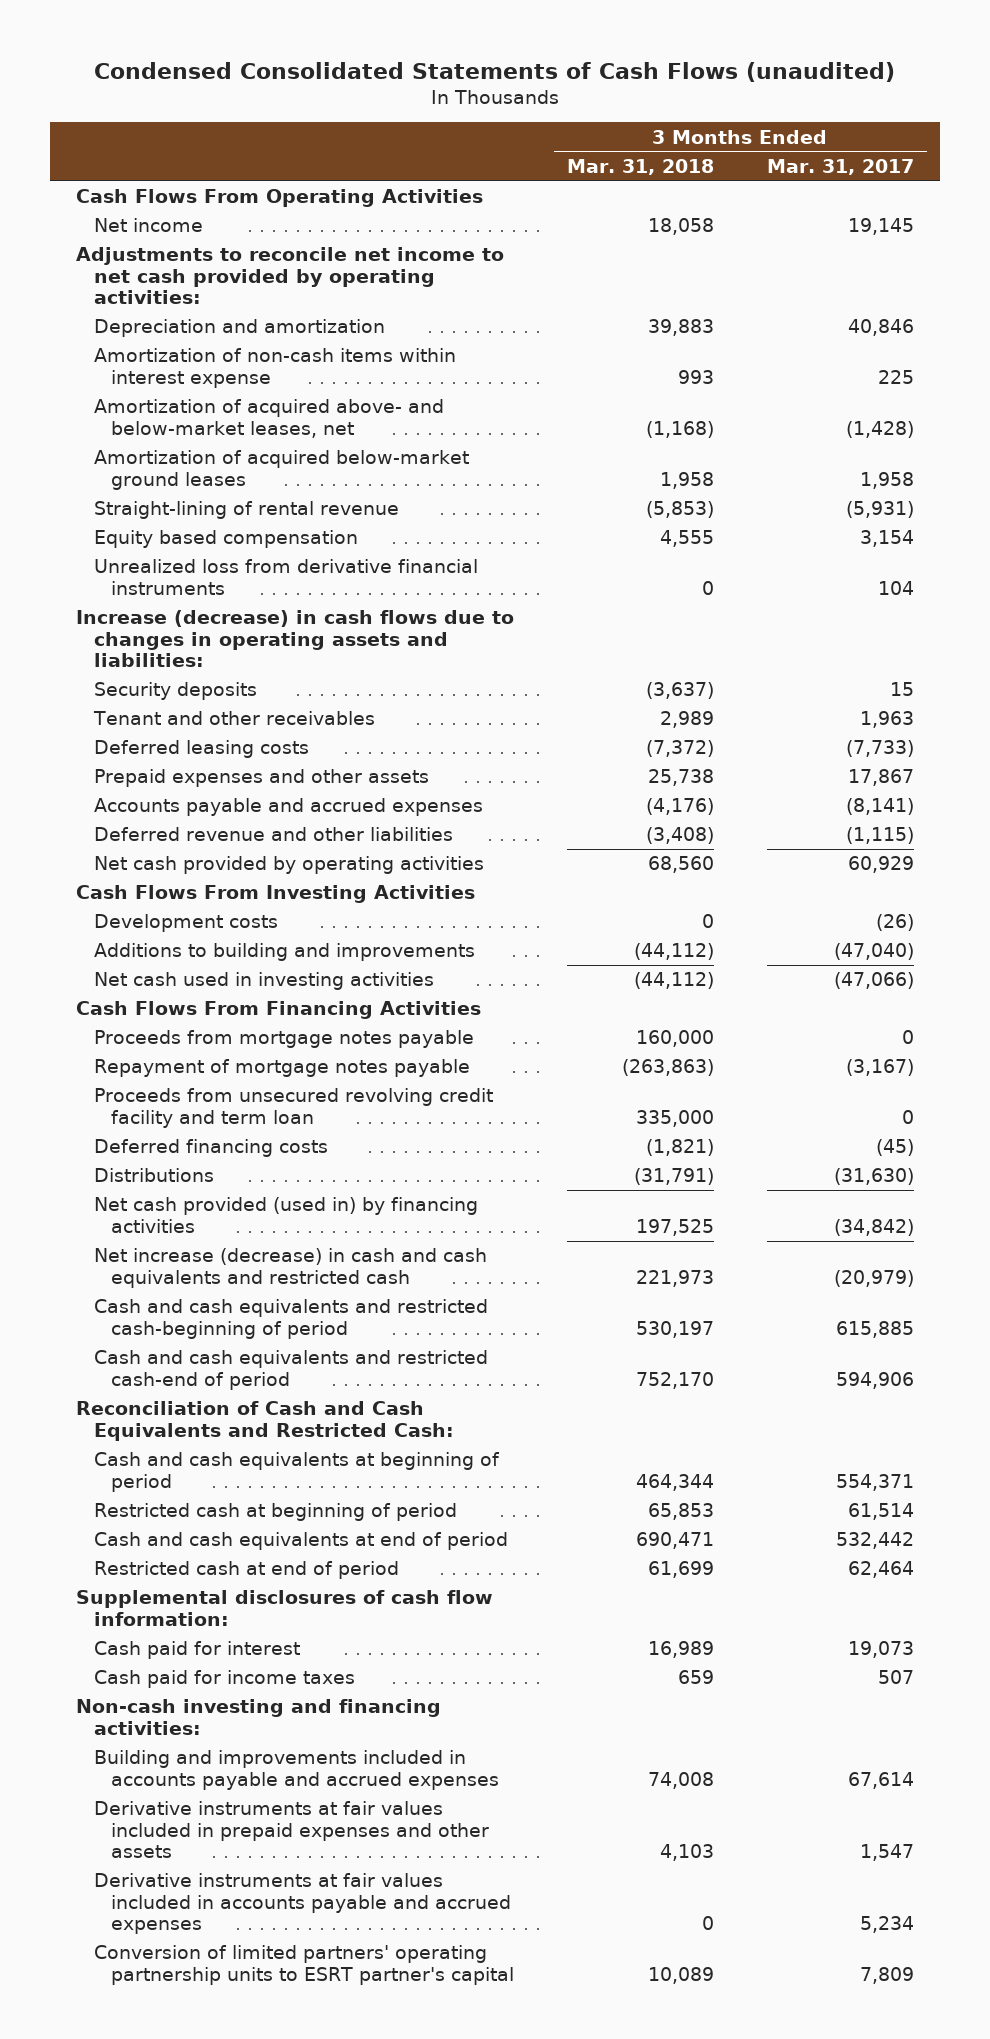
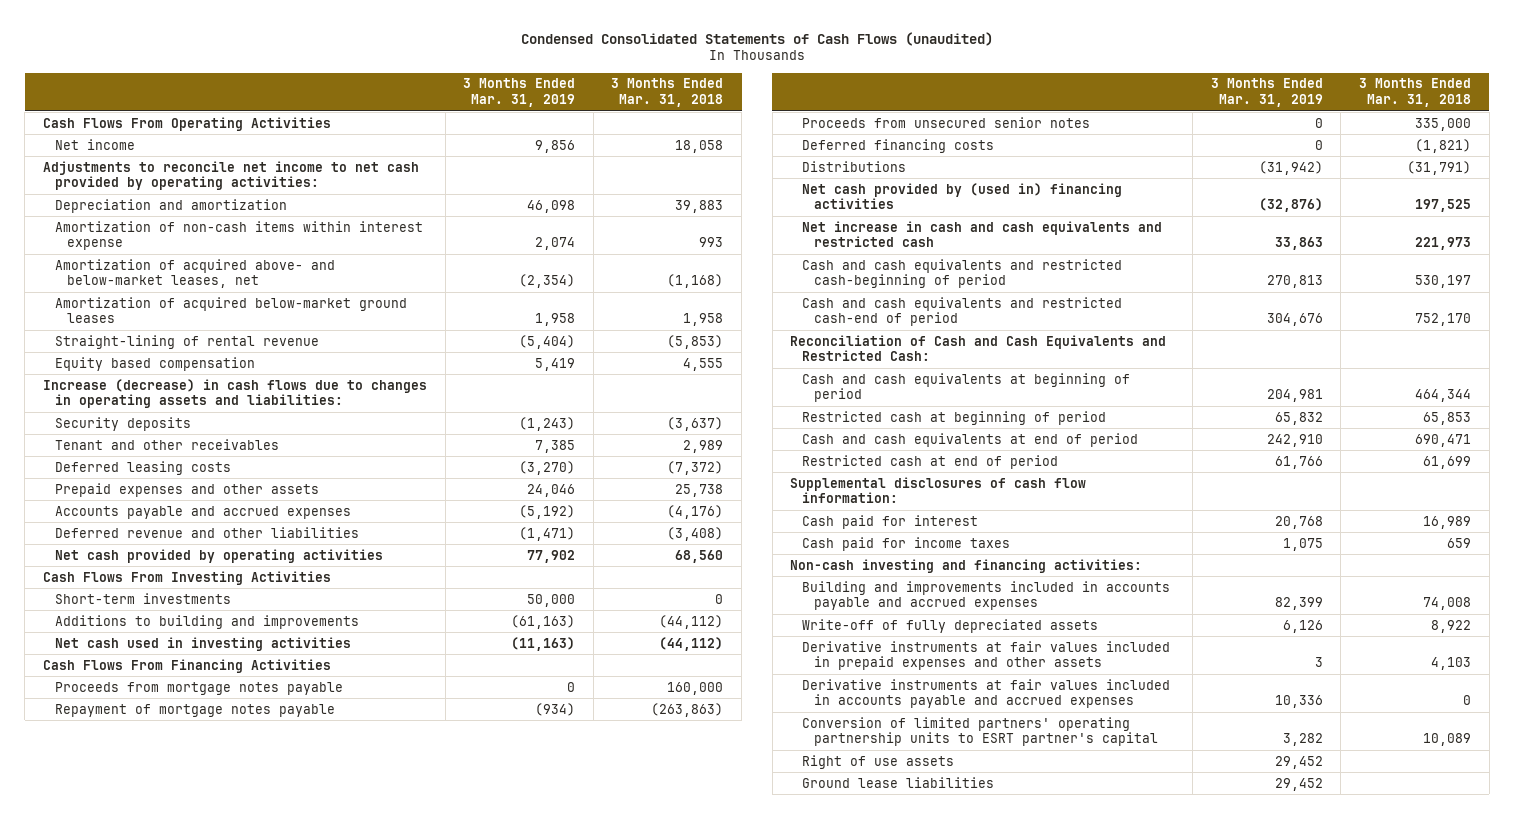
- | 3 Months Ended Mar. 31, 2018 | 3 Months Ended Mar. 31, 2017
+ | 3 Months Ended Mar. 31, 2019 | 3 Months Ended Mar. 31, 2018
- Unrealized loss from derivative financial instruments | 0 | 104
- Development costs | 0 | (26)
+ Short-term investments | 50,000 | 0
- Proceeds from unsecured revolving credit facility and term loan | 335,000 | 0
+ Proceeds from unsecured senior notes | 0 | 335,000
- Net cash provided (used in) by financing activities | 197,525 | (34,842)
- Net increase (decrease) in cash and cash equivalents and restricted cash | 221,973 | (20,979)
+ Net cash provided by (used in) financing activities | (32,876) | 197,525
+ Net increase in cash and cash equivalents and restricted cash | 33,863 | 221,973
+ Write-off of fully depreciated assets | 6,126 | 8,922
+ Right of use assets | 29,452 |
+ Ground lease liabilities | 29,452 |

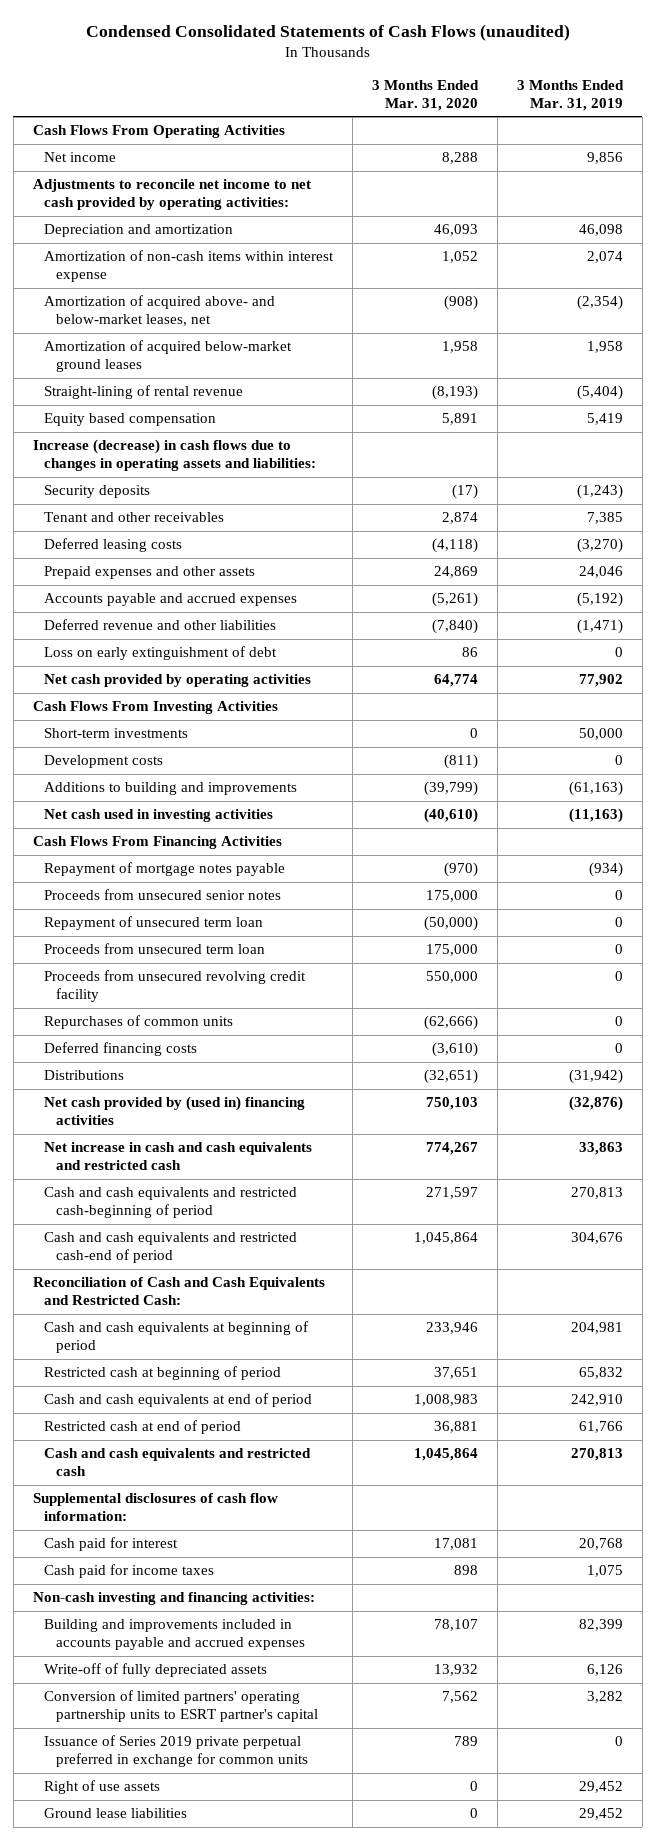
- | 3 Months Ended Mar. 31, 2019 | 3 Months Ended Mar. 31, 2018
+ | 3 Months Ended Mar. 31, 2020 | 3 Months Ended Mar. 31, 2019
+ Loss on early extinguishment of debt | 86 | 0
+ Development costs | (811) | 0
- Proceeds from mortgage notes payable | 0 | 160,000
+ Repayment of unsecured term loan | (50,000) | 0
+ Proceeds from unsecured term loan | 175,000 | 0
+ Proceeds from unsecured revolving credit facility | 550,000 | 0
+ Repurchases of common units | (62,666) | 0
+ Cash and cash equivalents and restricted cash | 1,045,864 | 270,813
- Derivative instruments at fair values included in prepaid expenses and other assets | 3 | 4,103
- Derivative instruments at fair values included in accounts payable and accrued expenses | 10,336 | 0
+ Issuance of Series 2019 private perpetual preferred in exchange for common units | 789 | 0

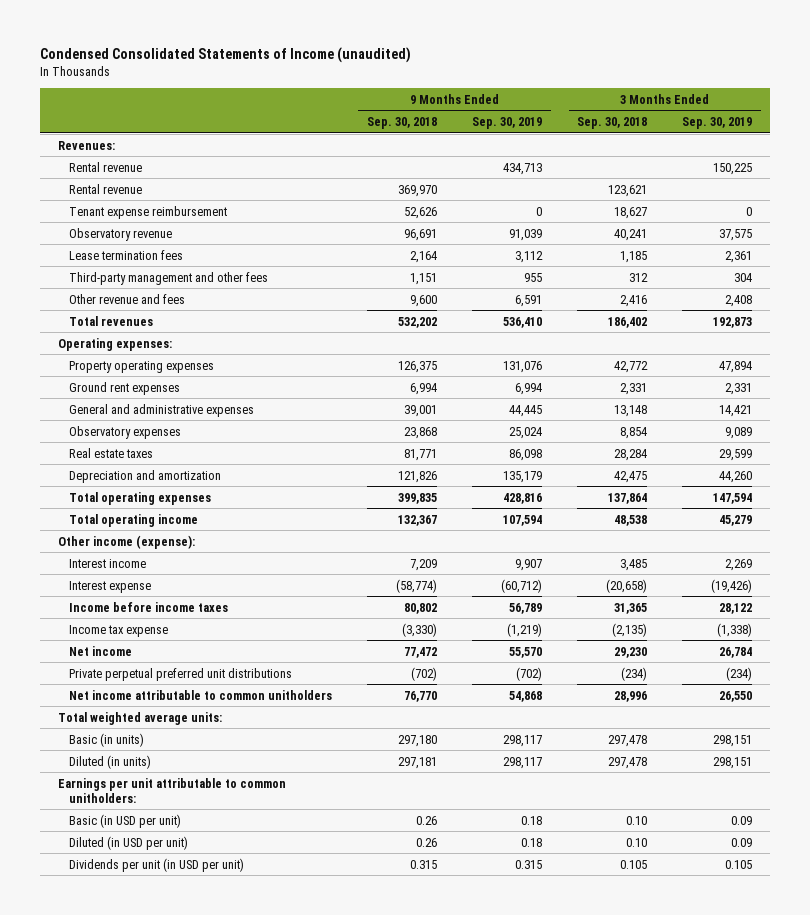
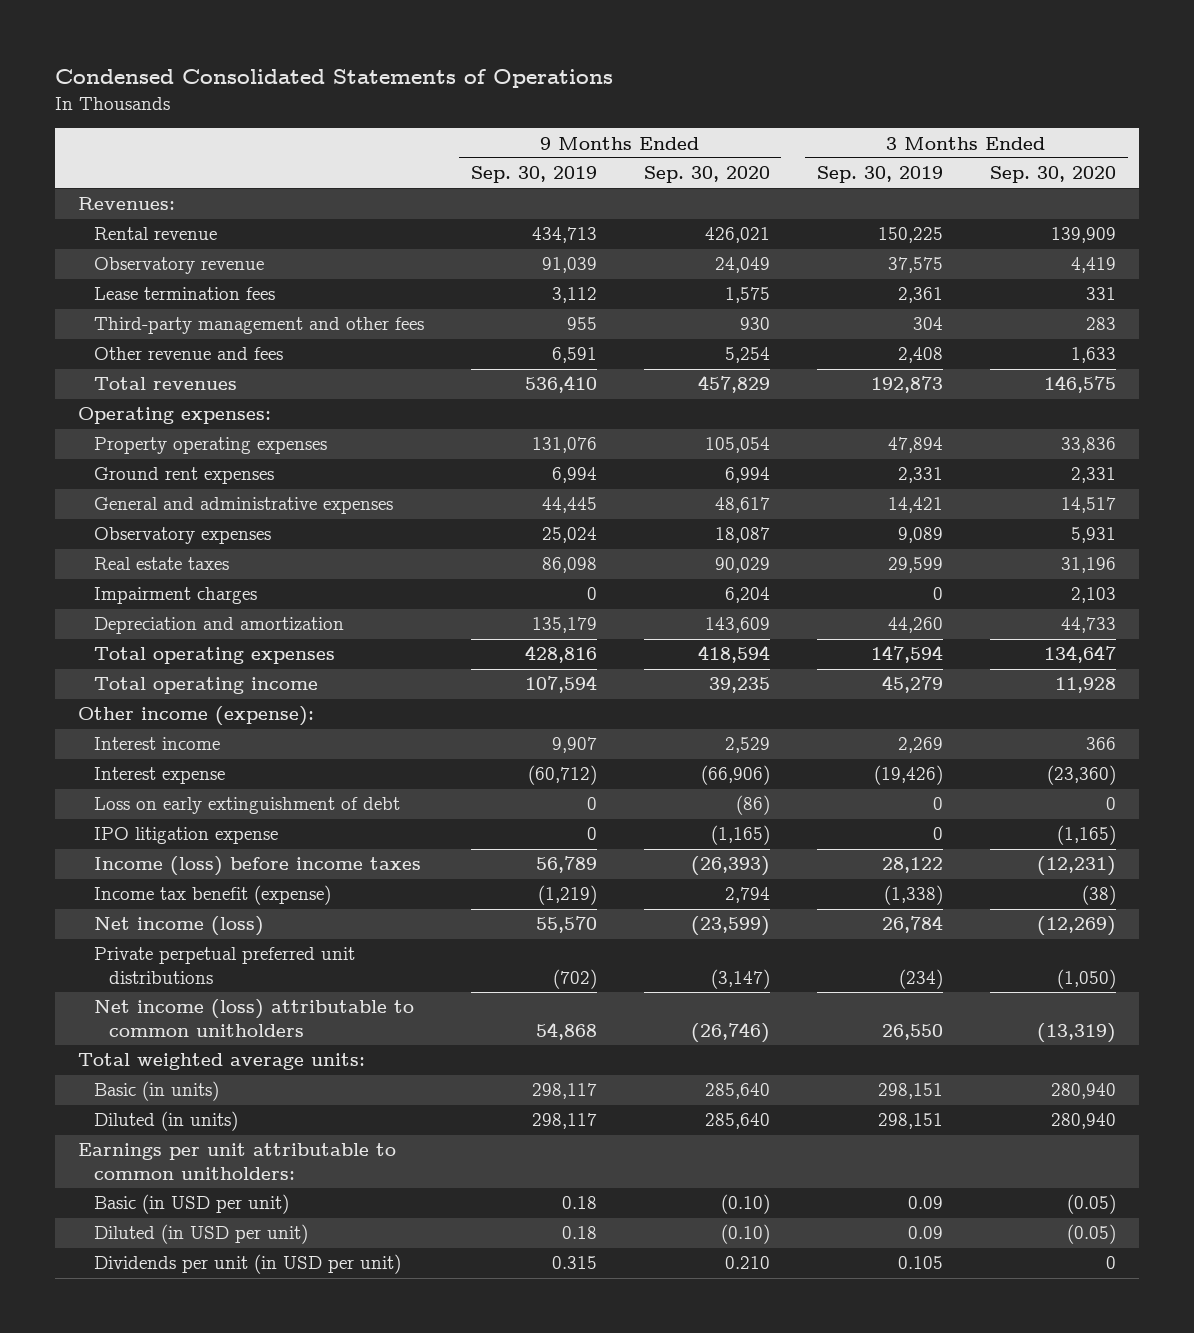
- Condensed Consolidated Statements of Income (unaudited)
+ Condensed Consolidated Statements of Operations
- | 9 Months Ended Sep. 30, 2018 | 9 Months Ended Sep. 30, 2019 | 3 Months Ended Sep. 30, 2018 | 3 Months Ended Sep. 30, 2019
+ | 9 Months Ended Sep. 30, 2019 | 9 Months Ended Sep. 30, 2020 | 3 Months Ended Sep. 30, 2019 | 3 Months Ended Sep. 30, 2020
- Rental revenue | 369,970 | | 123,621 |
- Tenant expense reimbursement | 52,626 | 0 | 18,627 | 0
+ Impairment charges | 0 | 6,204 | 0 | 2,103
- Income before income taxes | 80,802 | 56,789 | 31,365 | 28,122
- Income tax expense | (3,330) | (1,219) | (2,135) | (1,338)
- Net income | 77,472 | 55,570 | 29,230 | 26,784
+ Loss on early extinguishment of debt | 0 | (86) | 0 | 0
+ IPO litigation expense | 0 | (1,165) | 0 | (1,165)
+ Income (loss) before income taxes | 56,789 | (26,393) | 28,122 | (12,231)
+ Income tax benefit (expense) | (1,219) | 2,794 | (1,338) | (38)
+ Net income (loss) | 55,570 | (23,599) | 26,784 | (12,269)
- Net income attributable to common unitholders | 76,770 | 54,868 | 28,996 | 26,550
+ Net income (loss) attributable to common unitholders | 54,868 | (26,746) | 26,550 | (13,319)

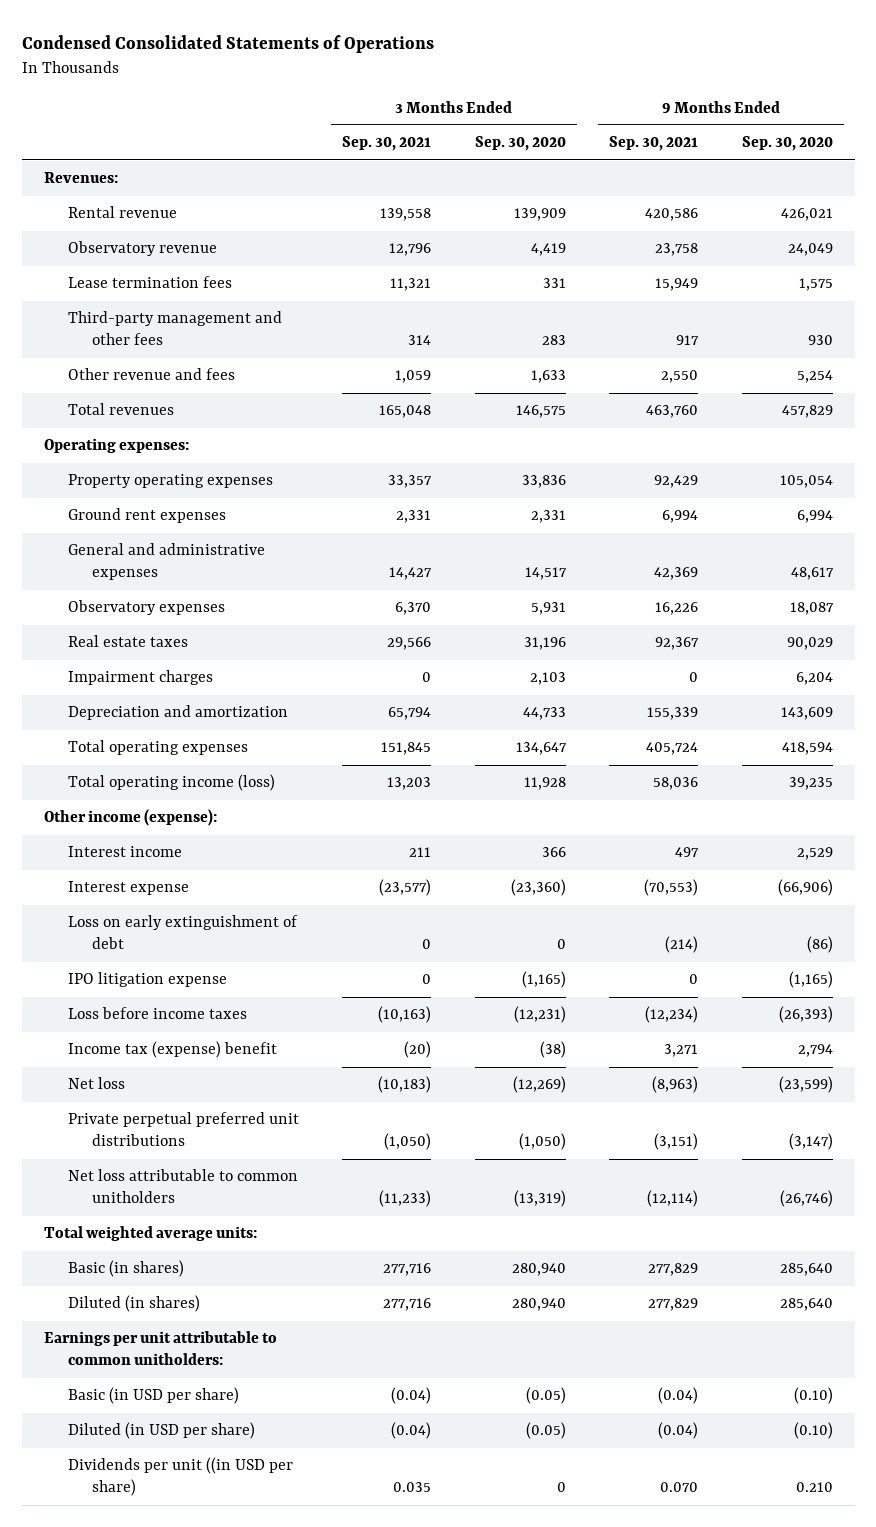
- | 9 Months Ended Sep. 30, 2019 | 9 Months Ended Sep. 30, 2020 | 3 Months Ended Sep. 30, 2019 | 3 Months Ended Sep. 30, 2020
+ | 3 Months Ended Sep. 30, 2021 | 3 Months Ended Sep. 30, 2020 | 9 Months Ended Sep. 30, 2021 | 9 Months Ended Sep. 30, 2020
- Total operating income | 107,594 | 39,235 | 45,279 | 11,928
+ Total operating income (loss) | 13,203 | 11,928 | 58,036 | 39,235
- Income (loss) before income taxes | 56,789 | (26,393) | 28,122 | (12,231)
- Income tax benefit (expense) | (1,219) | 2,794 | (1,338) | (38)
- Net income (loss) | 55,570 | (23,599) | 26,784 | (12,269)
+ Loss before income taxes | (10,163) | (12,231) | (12,234) | (26,393)
+ Income tax (expense) benefit | (20) | (38) | 3,271 | 2,794
+ Net loss | (10,183) | (12,269) | (8,963) | (23,599)
- Net income (loss) attributable to common unitholders | 54,868 | (26,746) | 26,550 | (13,319)
+ Net loss attributable to common unitholders | (11,233) | (13,319) | (12,114) | (26,746)
- Basic (in units) | 298,117 | 285,640 | 298,151 | 280,940
- Diluted (in units) | 298,117 | 285,640 | 298,151 | 280,940
+ Basic (in shares) | 277,716 | 280,940 | 277,829 | 285,640
+ Diluted (in shares) | 277,716 | 280,940 | 277,829 | 285,640
- Basic (in USD per unit) | 0.18 | (0.10) | 0.09 | (0.05)
- Diluted (in USD per unit) | 0.18 | (0.10) | 0.09 | (0.05)
- Dividends per unit (in USD per unit) | 0.315 | 0.210 | 0.105 | 0
+ Basic (in USD per share) | (0.04) | (0.05) | (0.04) | (0.10)
+ Diluted (in USD per share) | (0.04) | (0.05) | (0.04) | (0.10)
+ Dividends per unit ((in USD per share) | 0.035 | 0 | 0.070 | 0.210

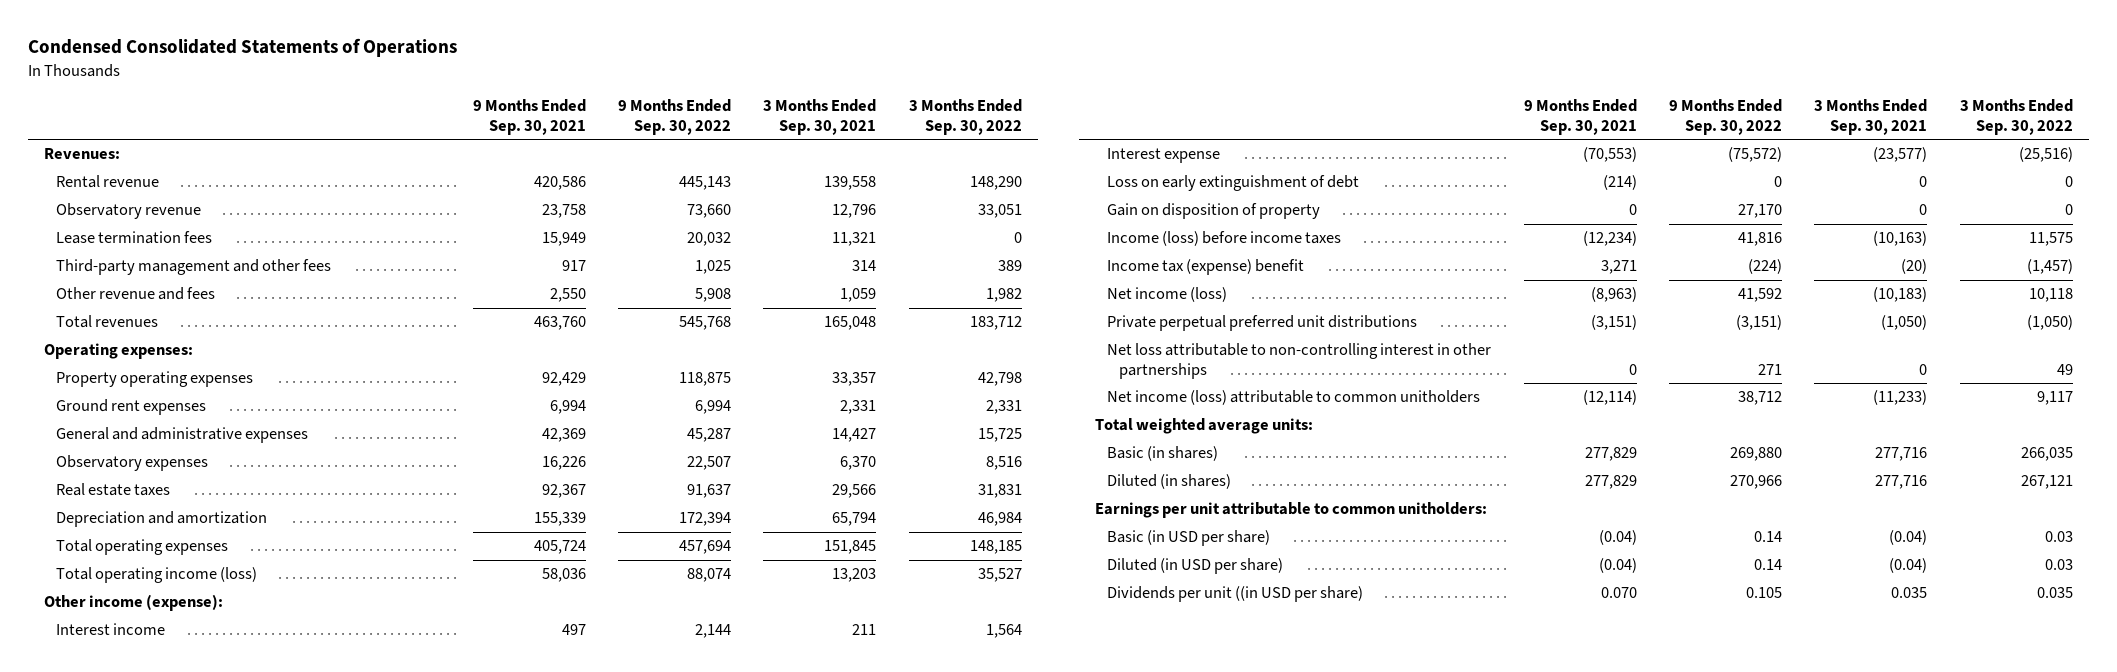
- | 3 Months Ended Sep. 30, 2021 | 3 Months Ended Sep. 30, 2020 | 9 Months Ended Sep. 30, 2021 | 9 Months Ended Sep. 30, 2020
+ | 9 Months Ended Sep. 30, 2021 | 9 Months Ended Sep. 30, 2022 | 3 Months Ended Sep. 30, 2021 | 3 Months Ended Sep. 30, 2022
- Impairment charges | 0 | 2,103 | 0 | 6,204
- IPO litigation expense | 0 | (1,165) | 0 | (1,165)
- Loss before income taxes | (10,163) | (12,231) | (12,234) | (26,393)
+ Gain on disposition of property | 0 | 27,170 | 0 | 0
+ Income (loss) before income taxes | (12,234) | 41,816 | (10,163) | 11,575
- Net loss | (10,183) | (12,269) | (8,963) | (23,599)
+ Net income (loss) | (8,963) | 41,592 | (10,183) | 10,118
- Net loss attributable to common unitholders | (11,233) | (13,319) | (12,114) | (26,746)
+ Net loss attributable to non-controlling interest in other partnerships | 0 | 271 | 0 | 49
+ Net income (loss) attributable to common unitholders | (12,114) | 38,712 | (11,233) | 9,117

